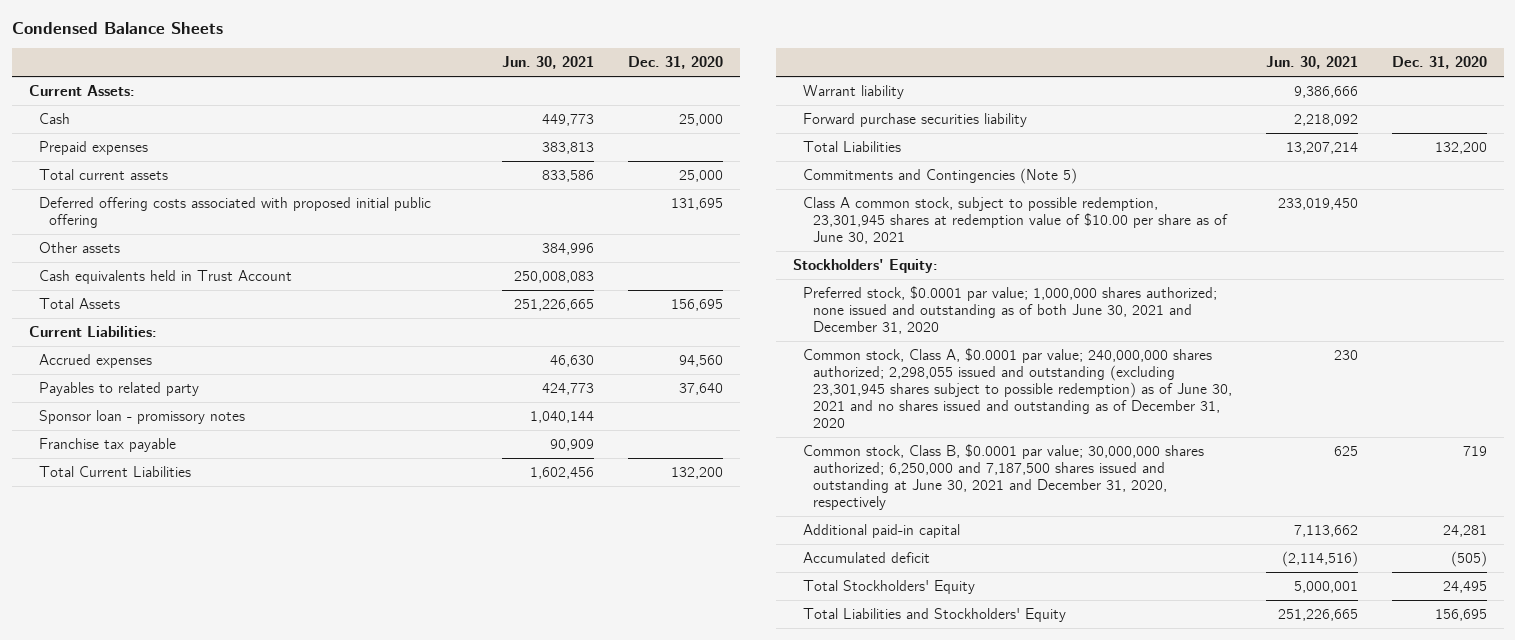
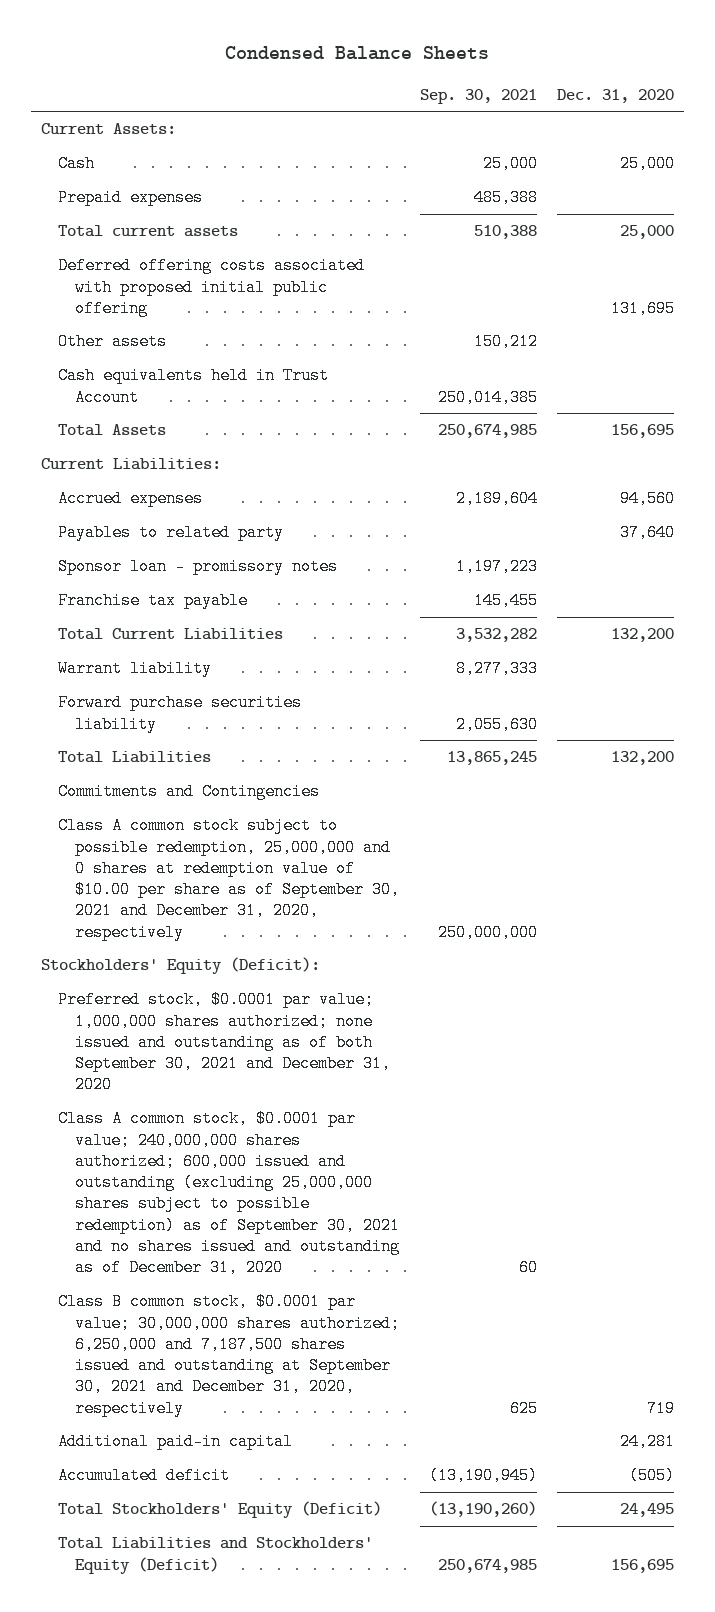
- | Jun. 30, 2021 | Dec. 31, 2020
+ | Sep. 30, 2021 | Dec. 31, 2020
- Commitments and Contingencies (Note 5)
- Class A common stock, subject to possible redemption, 23,301,945 shares at redemption value of $10.00 per share as of June 30, 2021 | 233,019,450 |
- Stockholders' Equity:
- Preferred stock, $0.0001 par value; 1,000,000 shares authorized; none issued and outstanding as of both June 30, 2021 and December 31, 2020
- Common stock, Class A, $0.0001 par value; 240,000,000 shares authorized; 2,298,055 issued and outstanding (excluding 23,301,945 shares subject to possible redemption) as of June 30, 2021 and no shares issued and outstanding as of December 31, 2020 | 230 |
- Common stock, Class B, $0.0001 par value; 30,000,000 shares authorized; 6,250,000 and 7,187,500 shares issued and outstanding at June 30, 2021 and December 31, 2020, respectively | 625 | 719
+ Commitments and Contingencies
+ Class A common stock subject to possible redemption, 25,000,000 and 0 shares at redemption value of $10.00 per share as of September 30, 2021 and December 31, 2020, respectively | 250,000,000 |
+ Stockholders' Equity (Deficit):
+ Preferred stock, $0.0001 par value; 1,000,000 shares authorized; none issued and outstanding as of both September 30, 2021 and December 31, 2020
+ Class A common stock, $0.0001 par value; 240,000,000 shares authorized; 600,000 issued and outstanding (excluding 25,000,000 shares subject to possible redemption) as of September 30, 2021 and no shares issued and outstanding as of December 31, 2020 | 60 |
+ Class B common stock, $0.0001 par value; 30,000,000 shares authorized; 6,250,000 and 7,187,500 shares issued and outstanding at September 30, 2021 and December 31, 2020, respectively | 625 | 719
- Total Stockholders' Equity | 5,000,001 | 24,495
- Total Liabilities and Stockholders' Equity | 251,226,665 | 156,695
+ Total Stockholders' Equity (Deficit) | (13,190,260) | 24,495
+ Total Liabilities and Stockholders' Equity (Deficit) | 250,674,985 | 156,695

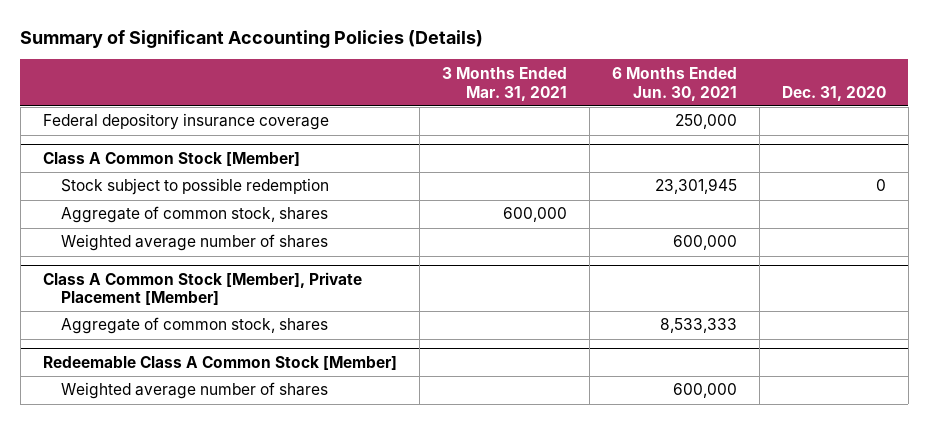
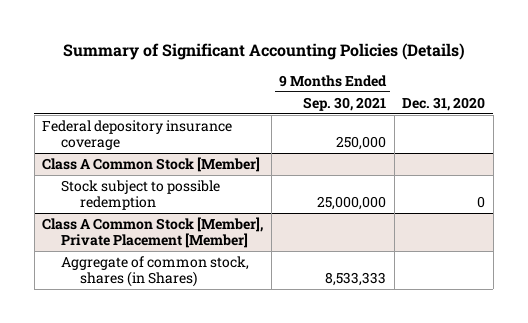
- | 3 Months Ended Mar. 31, 2021 | 6 Months Ended Jun. 30, 2021 | Dec. 31, 2020
+ | 9 Months Ended Sep. 30, 2021 | Dec. 31, 2020
@ Class A Common Stock [Member]
- Aggregate of common stock, shares | 600,000 | |
- Weighted average number of shares | | 600,000 |
@ Class A Common Stock [Member], Private Placement [Member]
- Aggregate of common stock, shares | | 8,533,333 |
- Redeemable Class A Common Stock [Member]
- Weighted average number of shares | | 600,000 |
@ Class A Common Stock [Member], Private Placement [Member]
+ Aggregate of common stock, shares (in Shares) | 8,533,333 |

